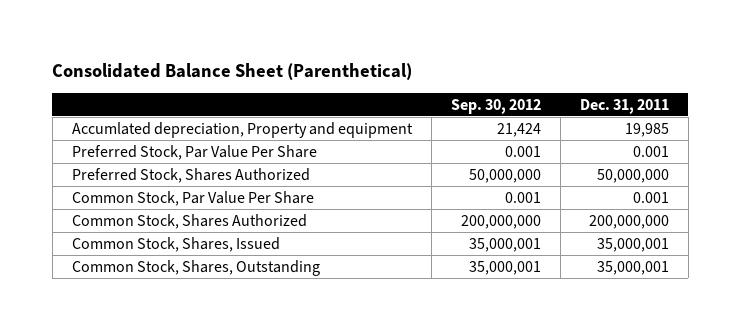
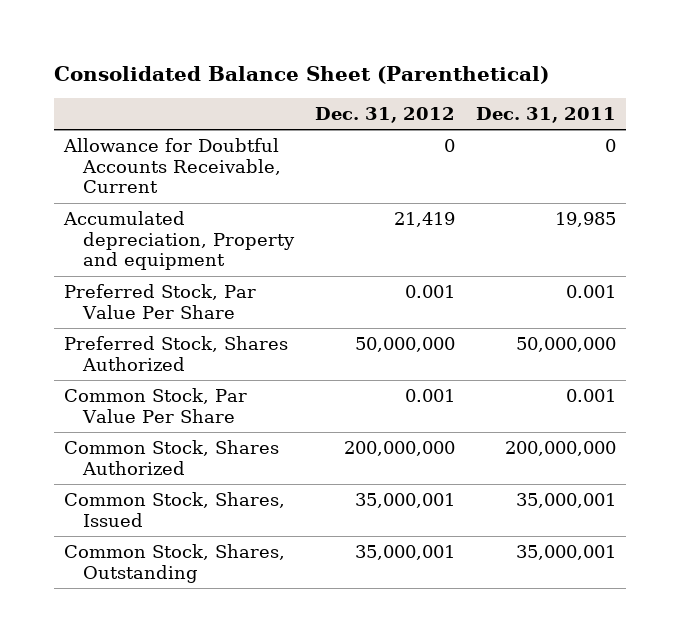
- | Sep. 30, 2012 | Dec. 31, 2011
+ | Dec. 31, 2012 | Dec. 31, 2011
- Accumlated depreciation, Property and equipment | 21,424 | 19,985
+ Allowance for Doubtful Accounts Receivable, Current | 0 | 0
+ Accumulated depreciation, Property and equipment | 21,419 | 19,985

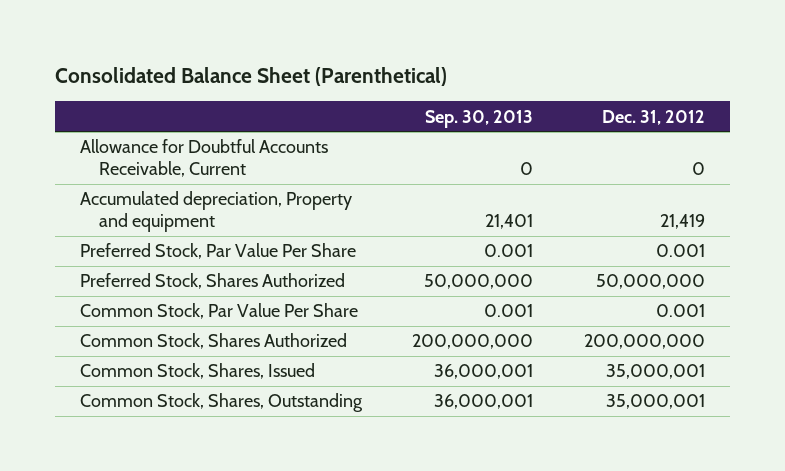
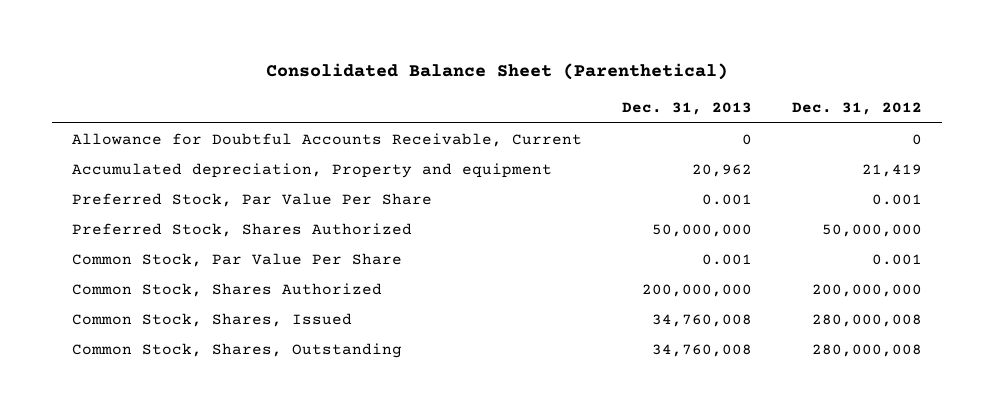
- | Sep. 30, 2013 | Dec. 31, 2012
+ | Dec. 31, 2013 | Dec. 31, 2012
- Common Stock, Shares, Issued | 36,000,001 | 35,000,001
- Common Stock, Shares, Outstanding | 36,000,001 | 35,000,001
+ Common Stock, Shares, Issued | 34,760,008 | 280,000,008
+ Common Stock, Shares, Outstanding | 34,760,008 | 280,000,008

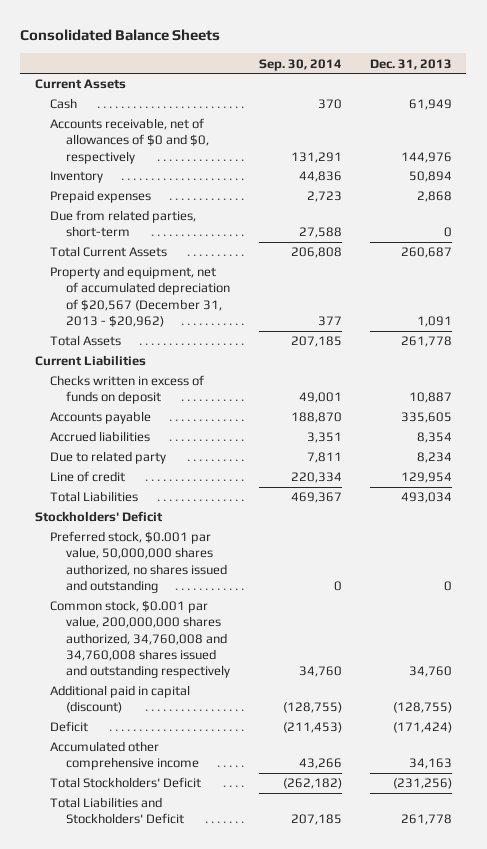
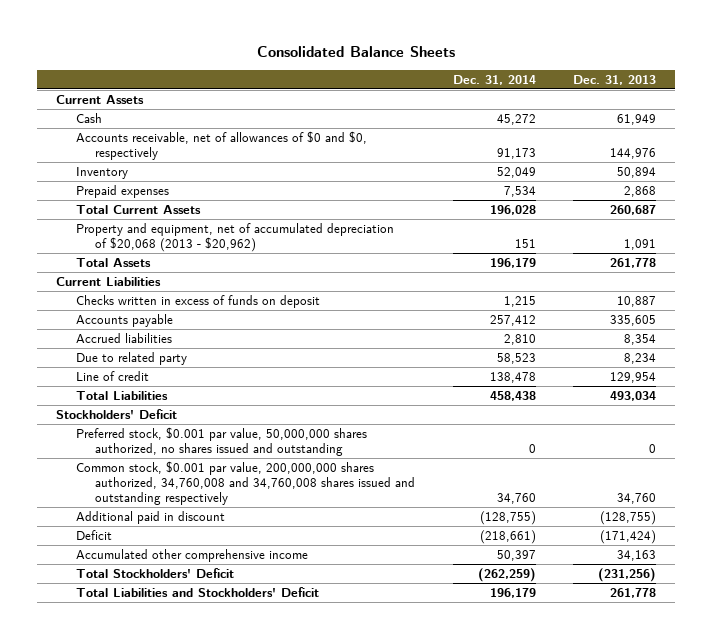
- | Sep. 30, 2014 | Dec. 31, 2013
+ | Dec. 31, 2014 | Dec. 31, 2013
- Due from related parties, short-term | 27,588 | 0
- Property and equipment, net of accumulated depreciation of $20,567 (December 31, 2013 - $20,962) | 377 | 1,091
+ Property and equipment, net of accumulated depreciation of $20,068 (2013 - $20,962) | 151 | 1,091
- Additional paid in capital (discount) | (128,755) | (128,755)
+ Additional paid in discount | (128,755) | (128,755)

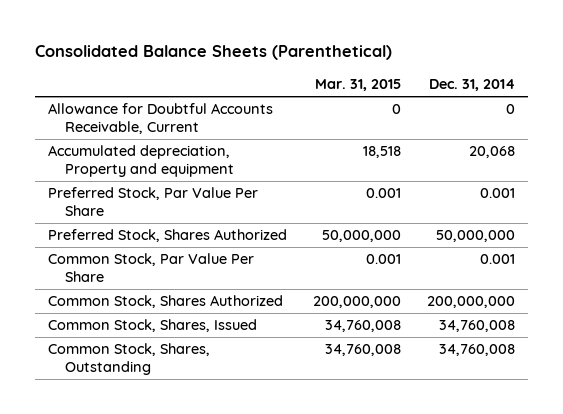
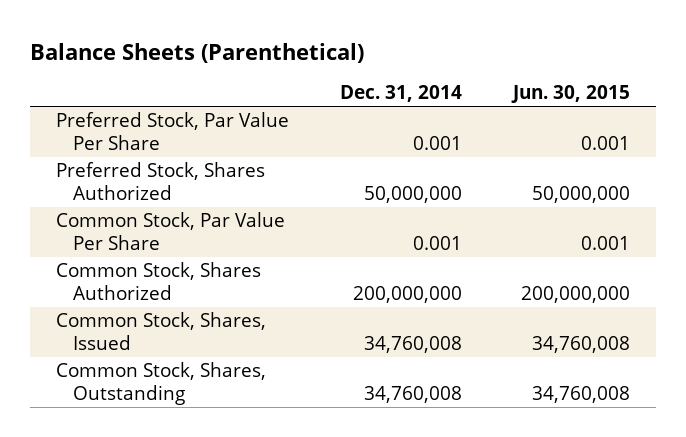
- Consolidated Balance Sheets (Parenthetical)
+ Balance Sheets (Parenthetical)
- | Mar. 31, 2015 | Dec. 31, 2014
+ | Dec. 31, 2014 | Jun. 30, 2015
- Allowance for Doubtful Accounts Receivable, Current | 0 | 0
- Accumulated depreciation, Property and equipment | 18,518 | 20,068

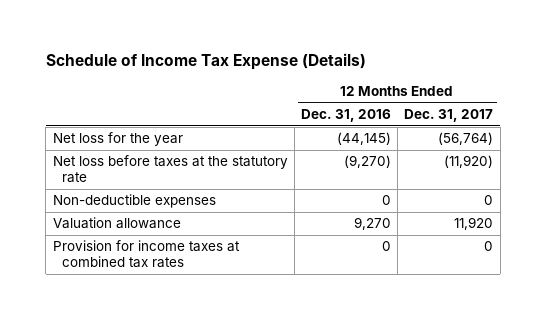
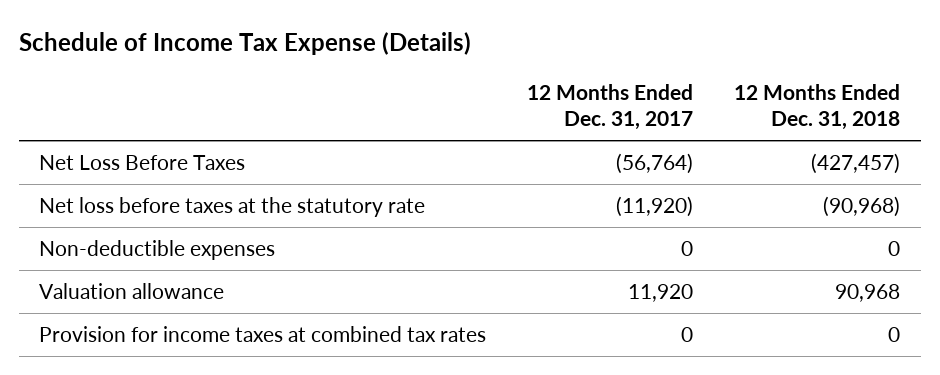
- | 12 Months Ended Dec. 31, 2016 | 12 Months Ended Dec. 31, 2017
+ | 12 Months Ended Dec. 31, 2017 | 12 Months Ended Dec. 31, 2018
- Net loss for the year | (44,145) | (56,764)
+ Net Loss Before Taxes | (56,764) | (427,457)

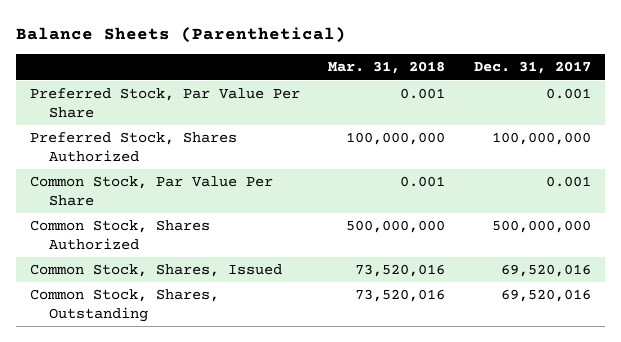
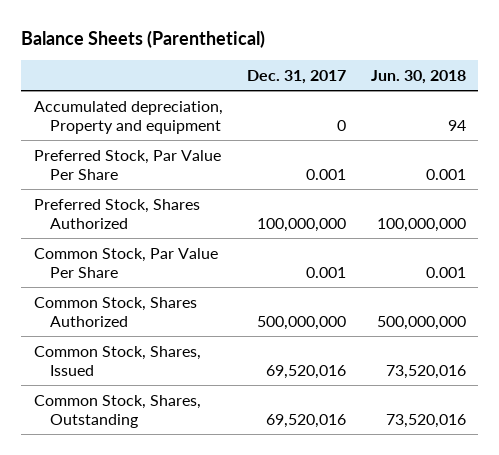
- | Mar. 31, 2018 | Dec. 31, 2017
+ | Dec. 31, 2017 | Jun. 30, 2018
+ Accumulated depreciation, Property and equipment | 0 | 94

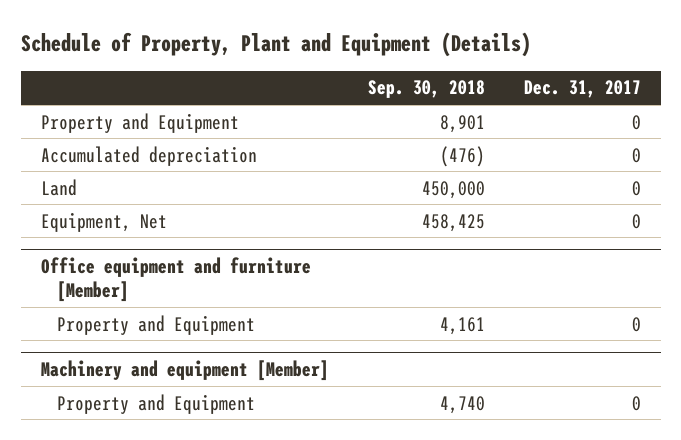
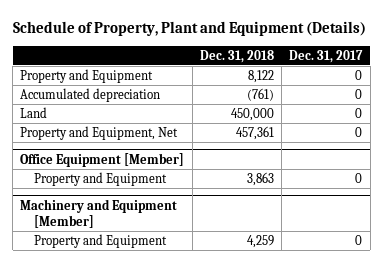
- | Sep. 30, 2018 | Dec. 31, 2017
+ | Dec. 31, 2018 | Dec. 31, 2017
- Equipment, Net | 458,425 | 0
- Office equipment and furniture [Member]
+ Property and Equipment, Net | 457,361 | 0
+ Office Equipment [Member]
- Machinery and equipment [Member]
+ Machinery and Equipment [Member]

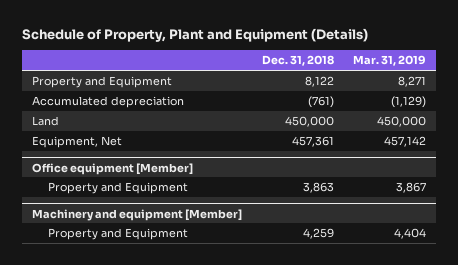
- | Dec. 31, 2018 | Dec. 31, 2017
+ | Dec. 31, 2018 | Mar. 31, 2019
- Property and Equipment, Net | 457,361 | 0
- Office Equipment [Member]
+ Equipment, Net | 457,361 | 457,142
+ Office equipment [Member]
- Machinery and Equipment [Member]
+ Machinery and equipment [Member]

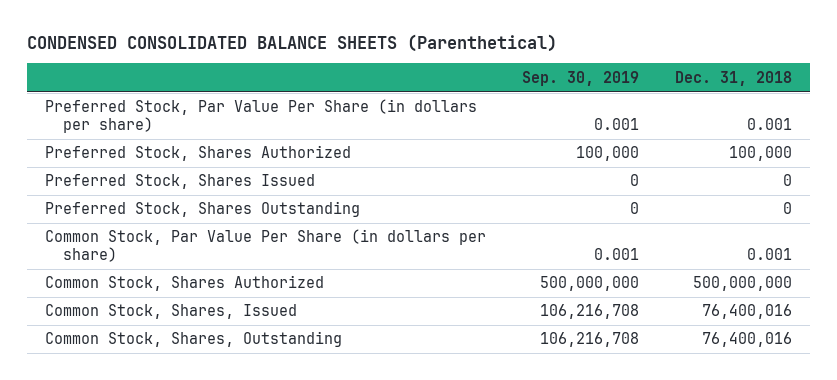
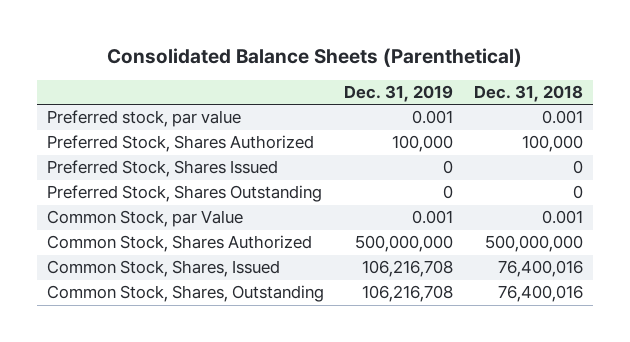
- CONDENSED CONSOLIDATED BALANCE SHEETS (Parenthetical)
+ Consolidated Balance Sheets (Parenthetical)
- | Sep. 30, 2019 | Dec. 31, 2018
+ | Dec. 31, 2019 | Dec. 31, 2018
- Preferred Stock, Par Value Per Share (in dollars per share) | 0.001 | 0.001
+ Preferred stock, par value | 0.001 | 0.001
- Common Stock, Par Value Per Share (in dollars per share) | 0.001 | 0.001
+ Common Stock, par Value | 0.001 | 0.001

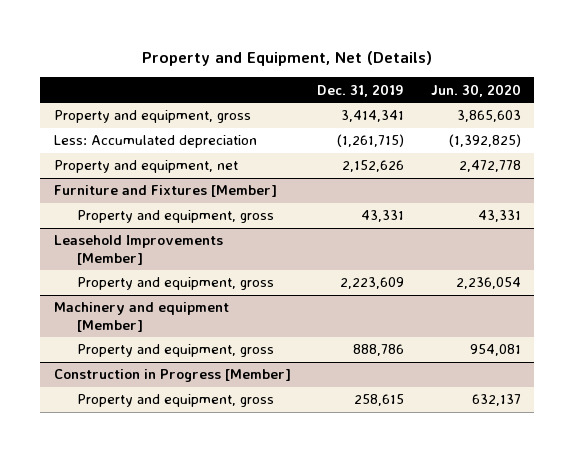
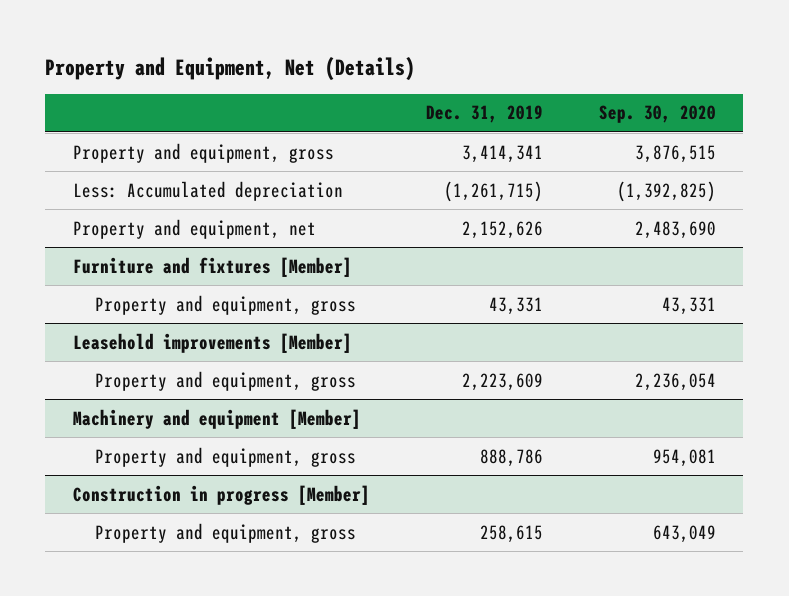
- | Dec. 31, 2019 | Jun. 30, 2020
+ | Dec. 31, 2019 | Sep. 30, 2020
- Furniture and Fixtures [Member]
+ Furniture and fixtures [Member]
- Leasehold Improvements [Member]
+ Leasehold improvements [Member]
- Construction in Progress [Member]
+ Construction in progress [Member]

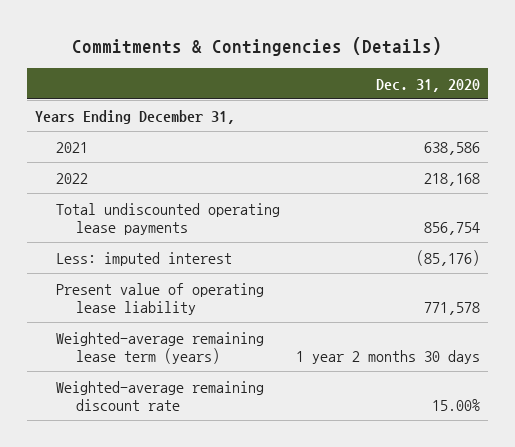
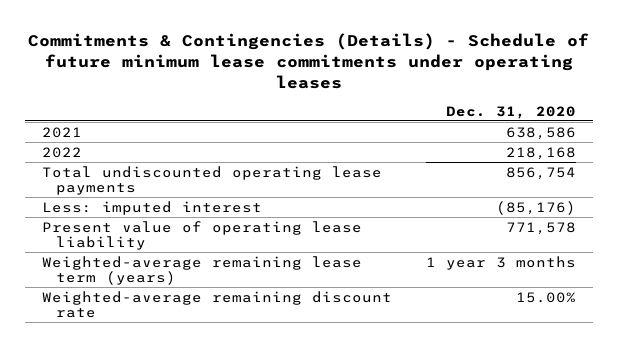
- Commitments & Contingencies (Details)
+ Commitments & Contingencies (Details) - Schedule of future minimum lease commitments under operating leases
- Years Ending December 31,
- Weighted-average remaining lease term (years) | 1 year 2 months 30 days
+ Weighted-average remaining lease term (years) | 1 year 3 months

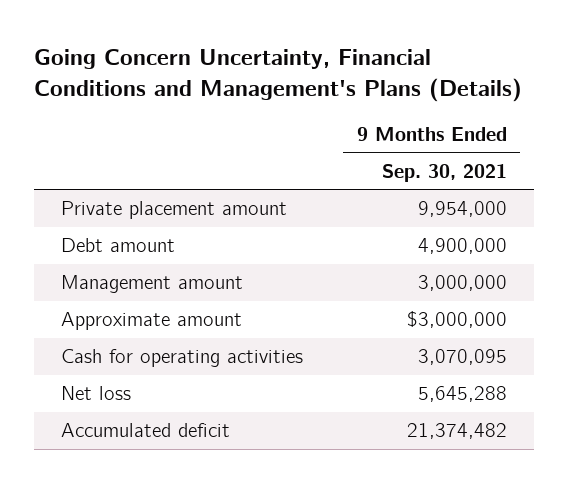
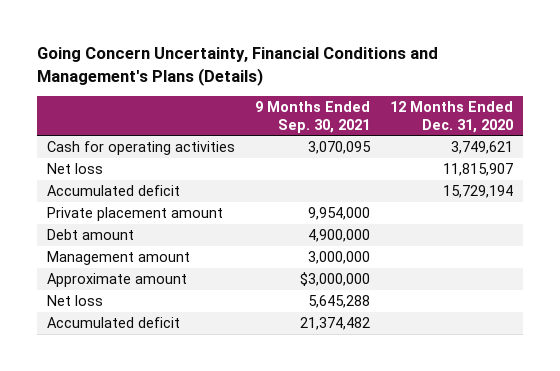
- | 9 Months Ended Sep. 30, 2021
+ | 9 Months Ended Sep. 30, 2021 | 12 Months Ended Dec. 31, 2020
moved up: Cash for operating activities | 3,070,095 | 3,749,621
+ Net loss | | 11,815,907
+ Accumulated deficit | | 15,729,194

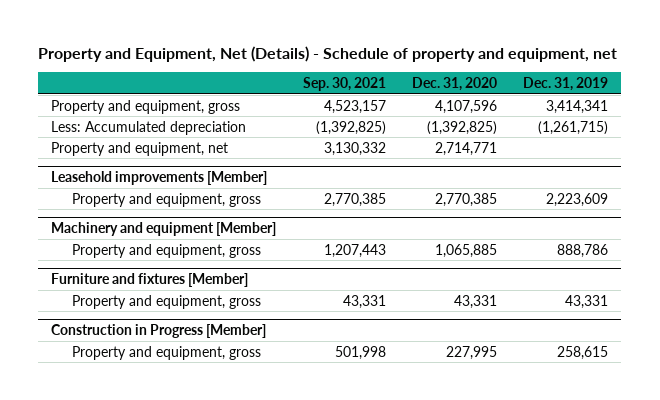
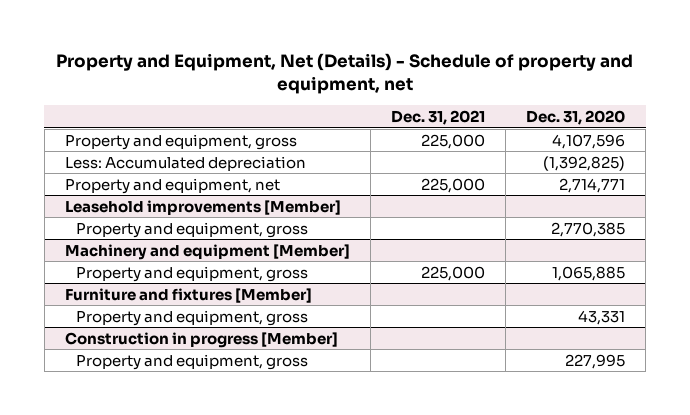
- | Sep. 30, 2021 | Dec. 31, 2020 | Dec. 31, 2019
+ | Dec. 31, 2021 | Dec. 31, 2020
- Construction in Progress [Member]
+ Construction in progress [Member]

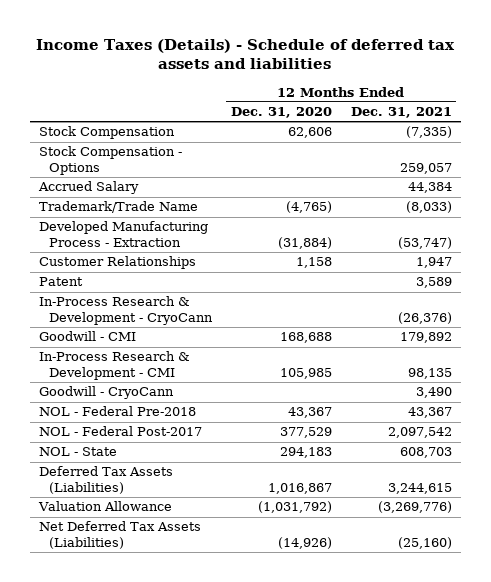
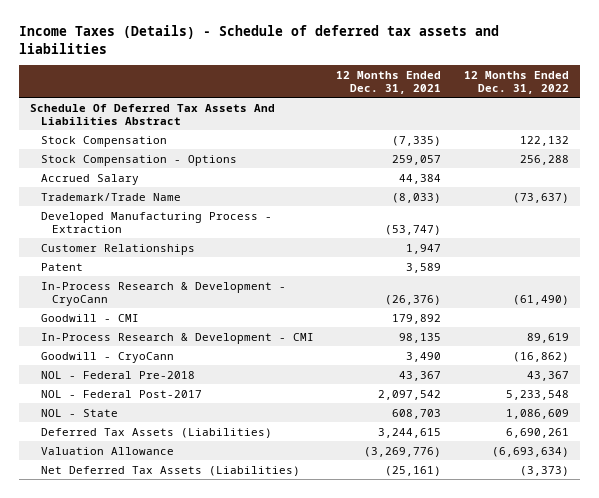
- | 12 Months Ended Dec. 31, 2020 | 12 Months Ended Dec. 31, 2021
+ | 12 Months Ended Dec. 31, 2021 | 12 Months Ended Dec. 31, 2022
+ Schedule Of Deferred Tax Assets And Liabilities Abstract
- Net Deferred Tax Assets (Liabilities) | (14,926) | (25,160)
+ Net Deferred Tax Assets (Liabilities) | (25,161) | (3,373)

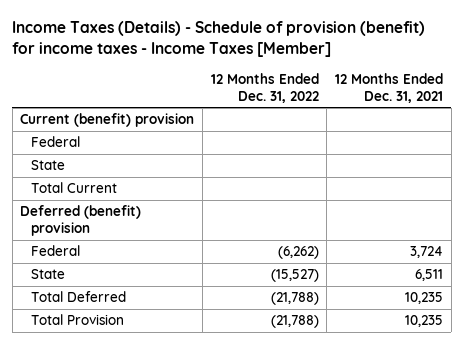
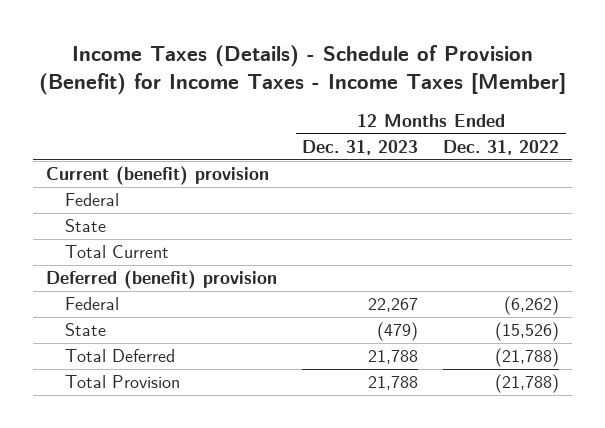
- Income Taxes (Details) - Schedule of provision (benefit) for income taxes - Income Taxes [Member]
+ Income Taxes (Details) - Schedule of Provision (Benefit) for Income Taxes - Income Taxes [Member]
- | 12 Months Ended Dec. 31, 2022 | 12 Months Ended Dec. 31, 2021
+ | 12 Months Ended Dec. 31, 2023 | 12 Months Ended Dec. 31, 2022
- State | (15,527) | 6,511
+ State | (479) | (15,526)

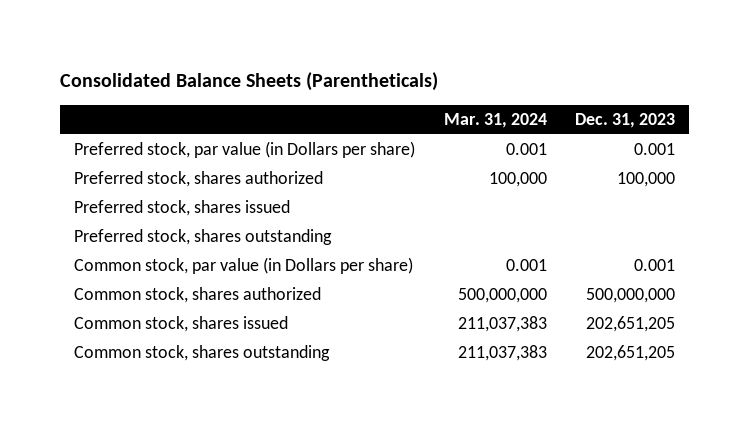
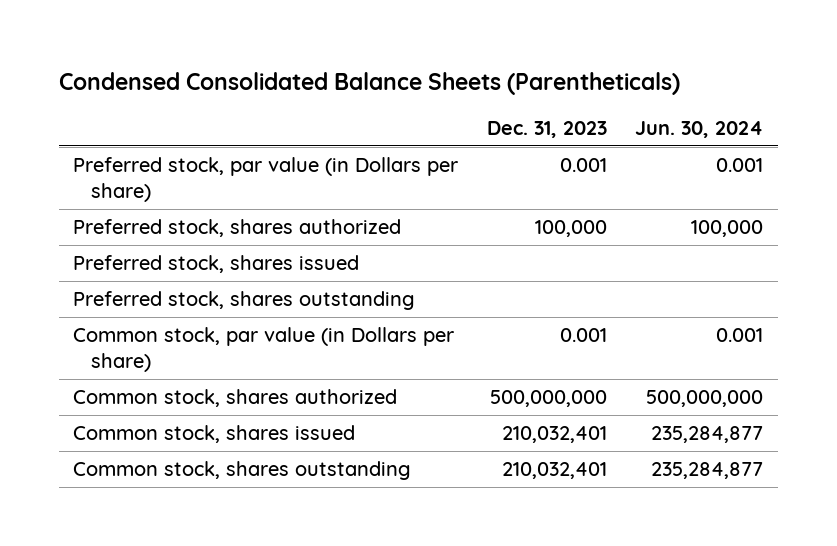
- Consolidated Balance Sheets (Parentheticals)
+ Condensed Consolidated Balance Sheets (Parentheticals)
- | Mar. 31, 2024 | Dec. 31, 2023
+ | Dec. 31, 2023 | Jun. 30, 2024
- Common stock, shares issued | 211,037,383 | 202,651,205
- Common stock, shares outstanding | 211,037,383 | 202,651,205
+ Common stock, shares issued | 210,032,401 | 235,284,877
+ Common stock, shares outstanding | 210,032,401 | 235,284,877

